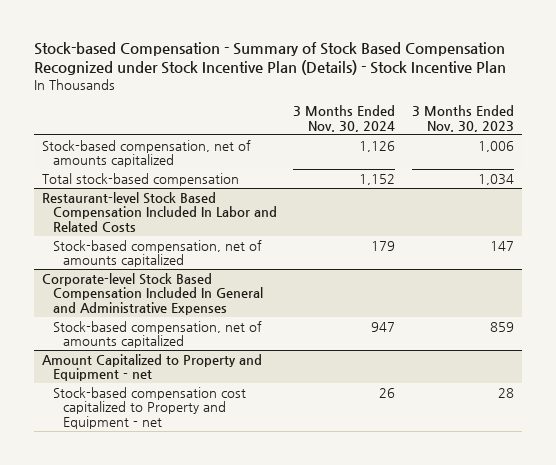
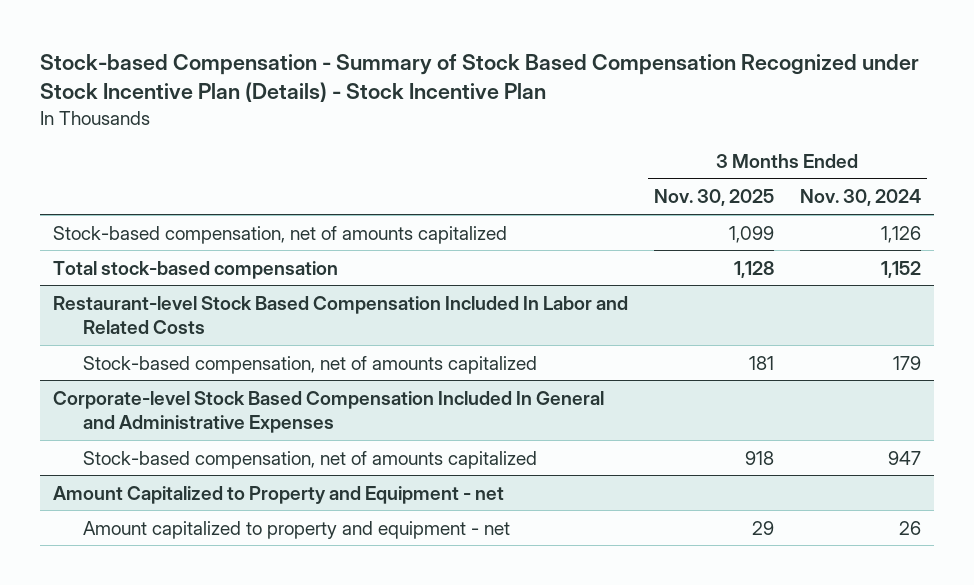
- | 3 Months Ended Nov. 30, 2024 | 3 Months Ended Nov. 30, 2023
+ | 3 Months Ended Nov. 30, 2025 | 3 Months Ended Nov. 30, 2024
@ Amount Capitalized to Property and Equipment - net
- Stock-based compensation cost capitalized to Property and Equipment - net | 26 | 28
+ Amount capitalized to property and equipment - net | 29 | 26

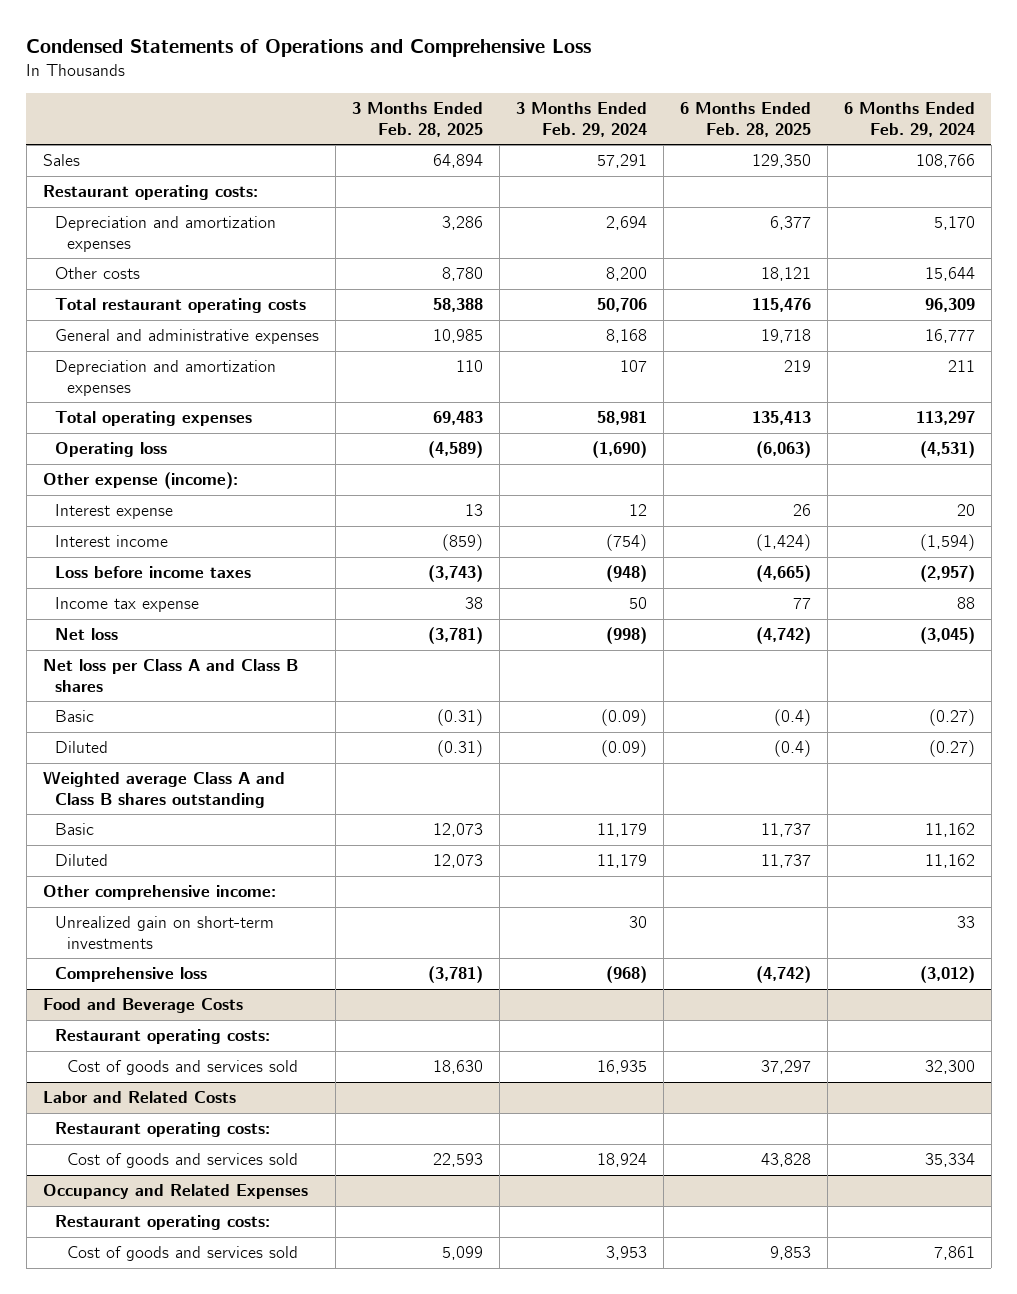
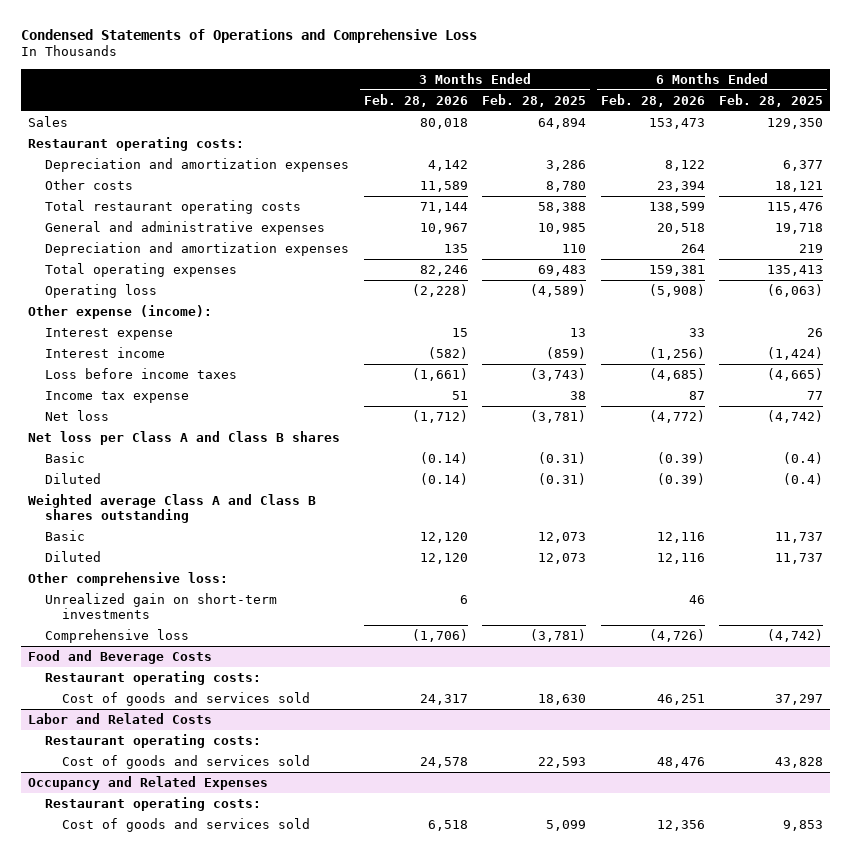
- | 3 Months Ended Feb. 28, 2025 | 3 Months Ended Feb. 29, 2024 | 6 Months Ended Feb. 28, 2025 | 6 Months Ended Feb. 29, 2024
+ | 3 Months Ended Feb. 28, 2026 | 3 Months Ended Feb. 28, 2025 | 6 Months Ended Feb. 28, 2026 | 6 Months Ended Feb. 28, 2025
- Other comprehensive income:
+ Other comprehensive loss:

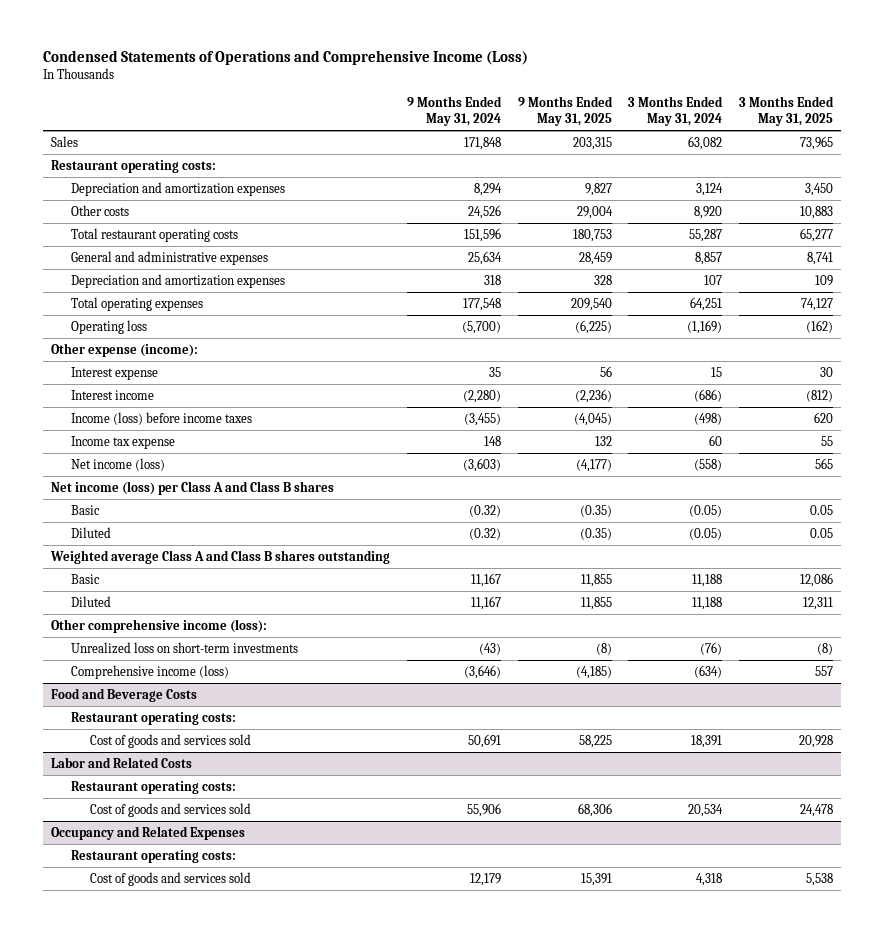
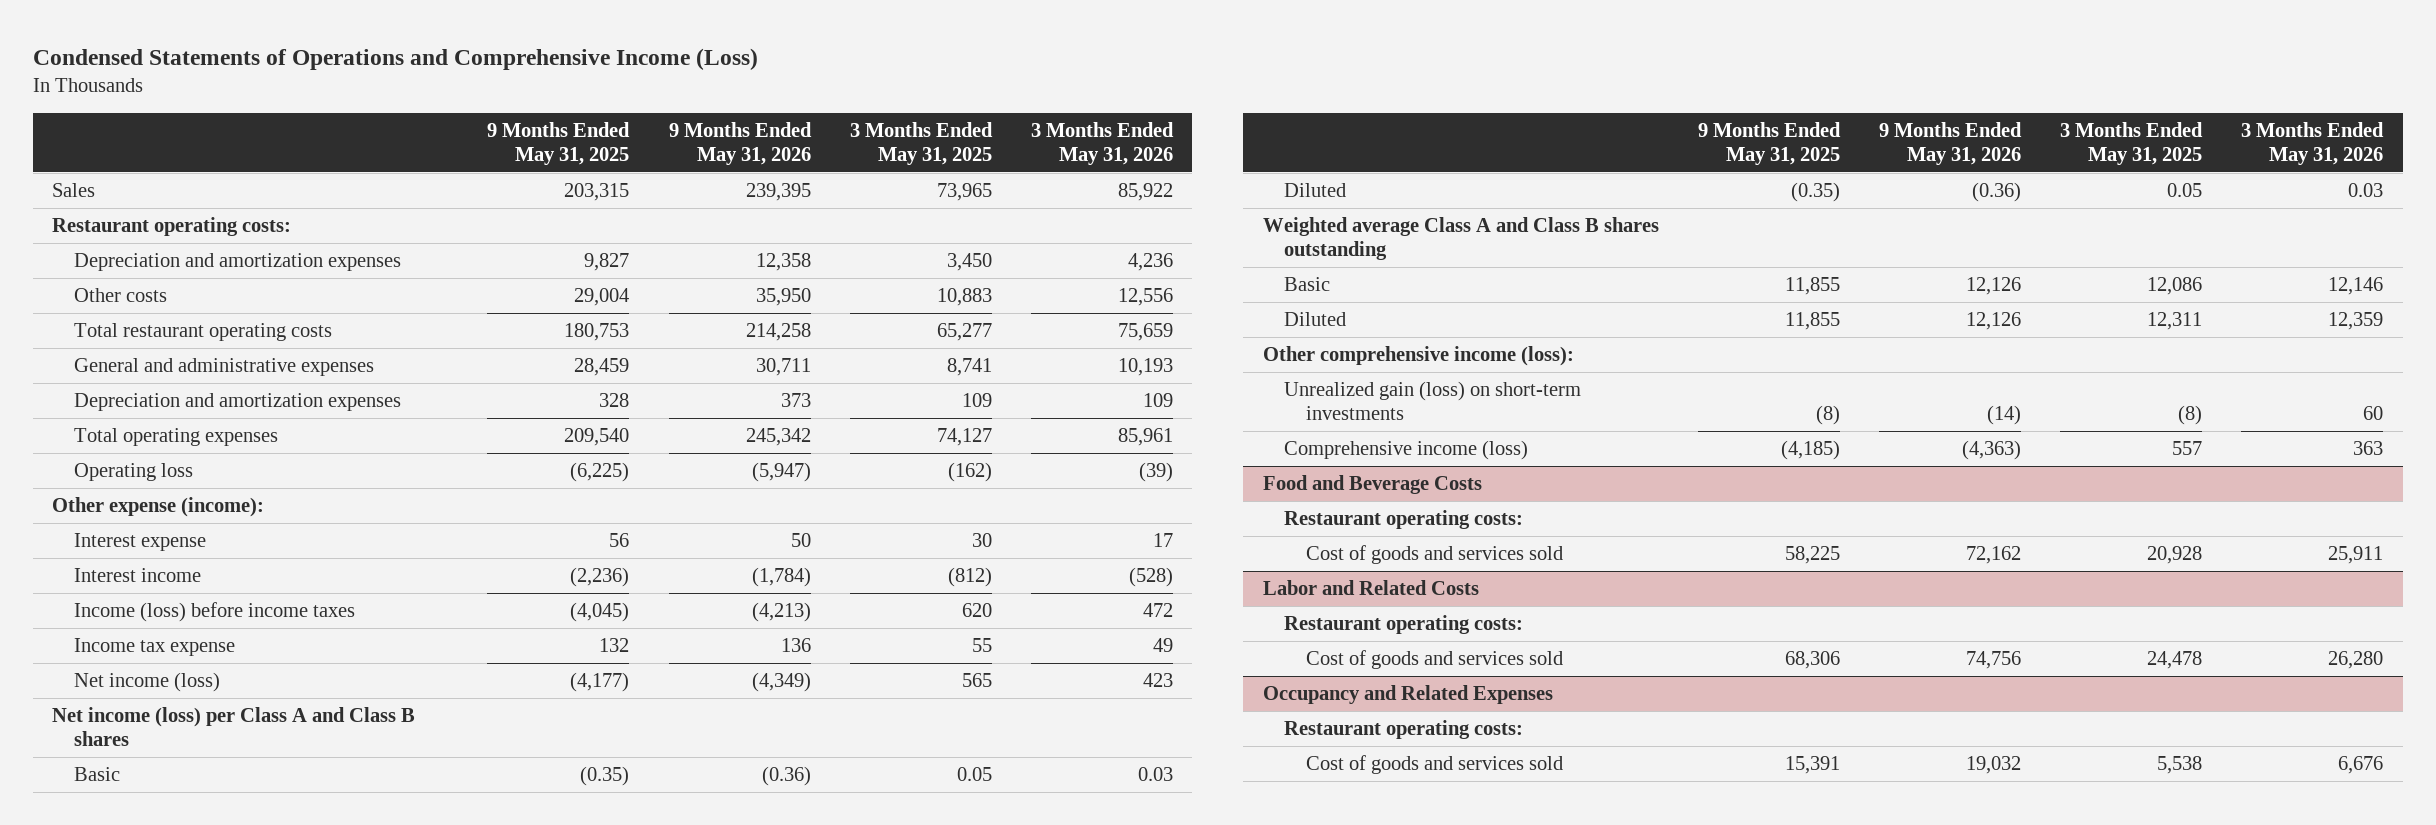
- | 9 Months Ended May 31, 2024 | 9 Months Ended May 31, 2025 | 3 Months Ended May 31, 2024 | 3 Months Ended May 31, 2025
+ | 9 Months Ended May 31, 2025 | 9 Months Ended May 31, 2026 | 3 Months Ended May 31, 2025 | 3 Months Ended May 31, 2026
- Unrealized loss on short-term investments | (43) | (8) | (76) | (8)
+ Unrealized gain (loss) on short-term investments | (8) | (14) | (8) | 60

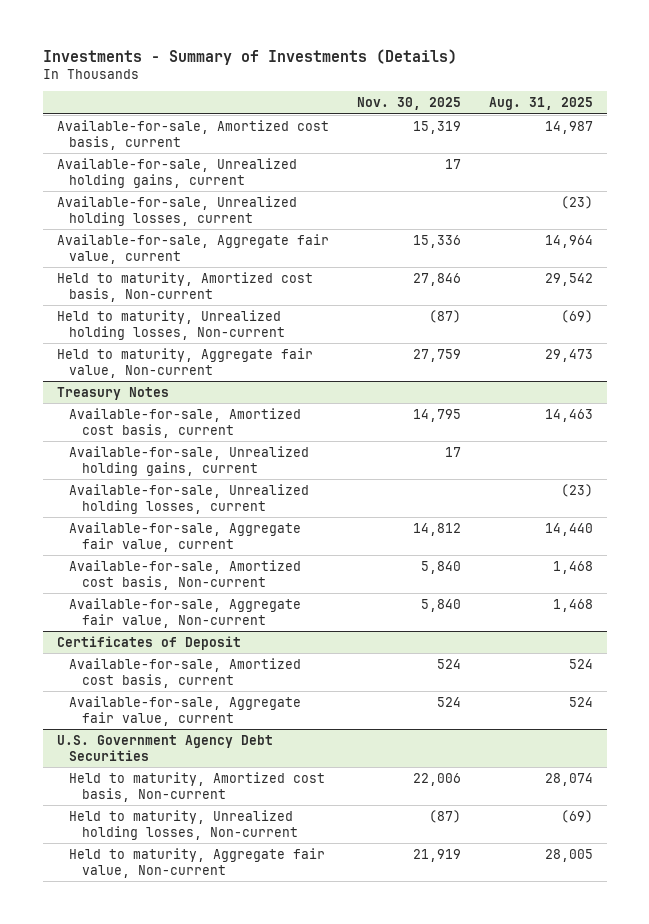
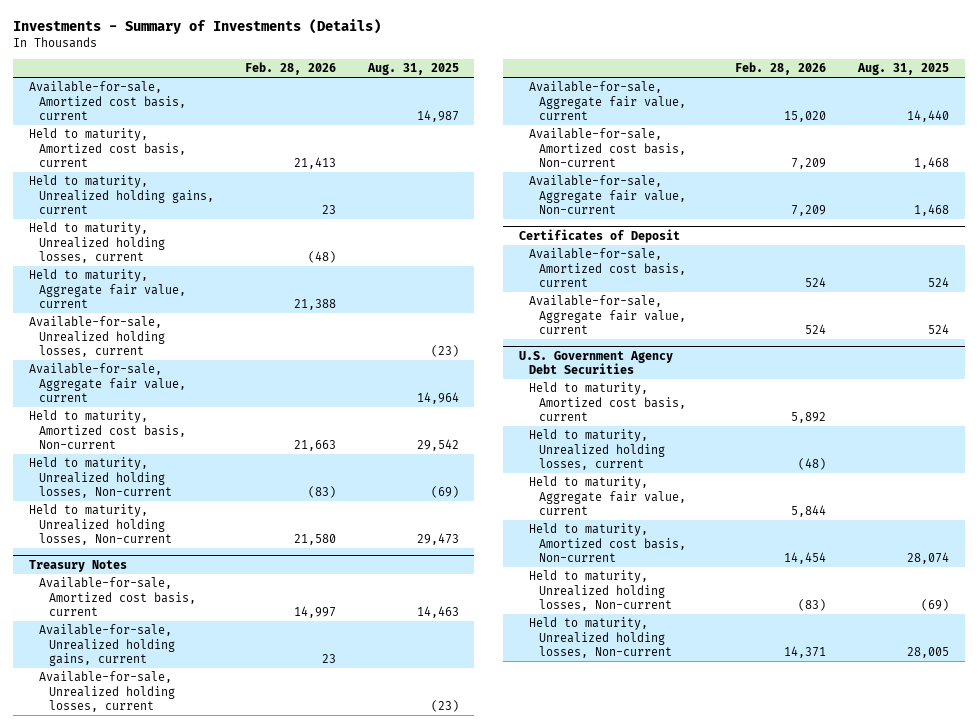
- | Nov. 30, 2025 | Aug. 31, 2025
+ | Feb. 28, 2026 | Aug. 31, 2025
- Available-for-sale, Unrealized holding gains, current | 17 |
+ Held to maturity, Amortized cost basis, current | 21,413 |
+ Held to maturity, Unrealized holding gains, current | 23 |
+ Held to maturity, Unrealized holding losses, current | (48) |
+ Held to maturity, Aggregate fair value, current | 21,388 |
- Held to maturity, Aggregate fair value, Non-current | 27,759 | 29,473
+ Held to maturity, Unrealized holding losses, Non-current | 21,580 | 29,473
@ U.S. Government Agency Debt Securities
+ Held to maturity, Amortized cost basis, current | 5,892 |
+ Held to maturity, Unrealized holding losses, current | (48) |
+ Held to maturity, Aggregate fair value, current | 5,844 |
- Held to maturity, Aggregate fair value, Non-current | 21,919 | 28,005
+ Held to maturity, Unrealized holding losses, Non-current | 14,371 | 28,005

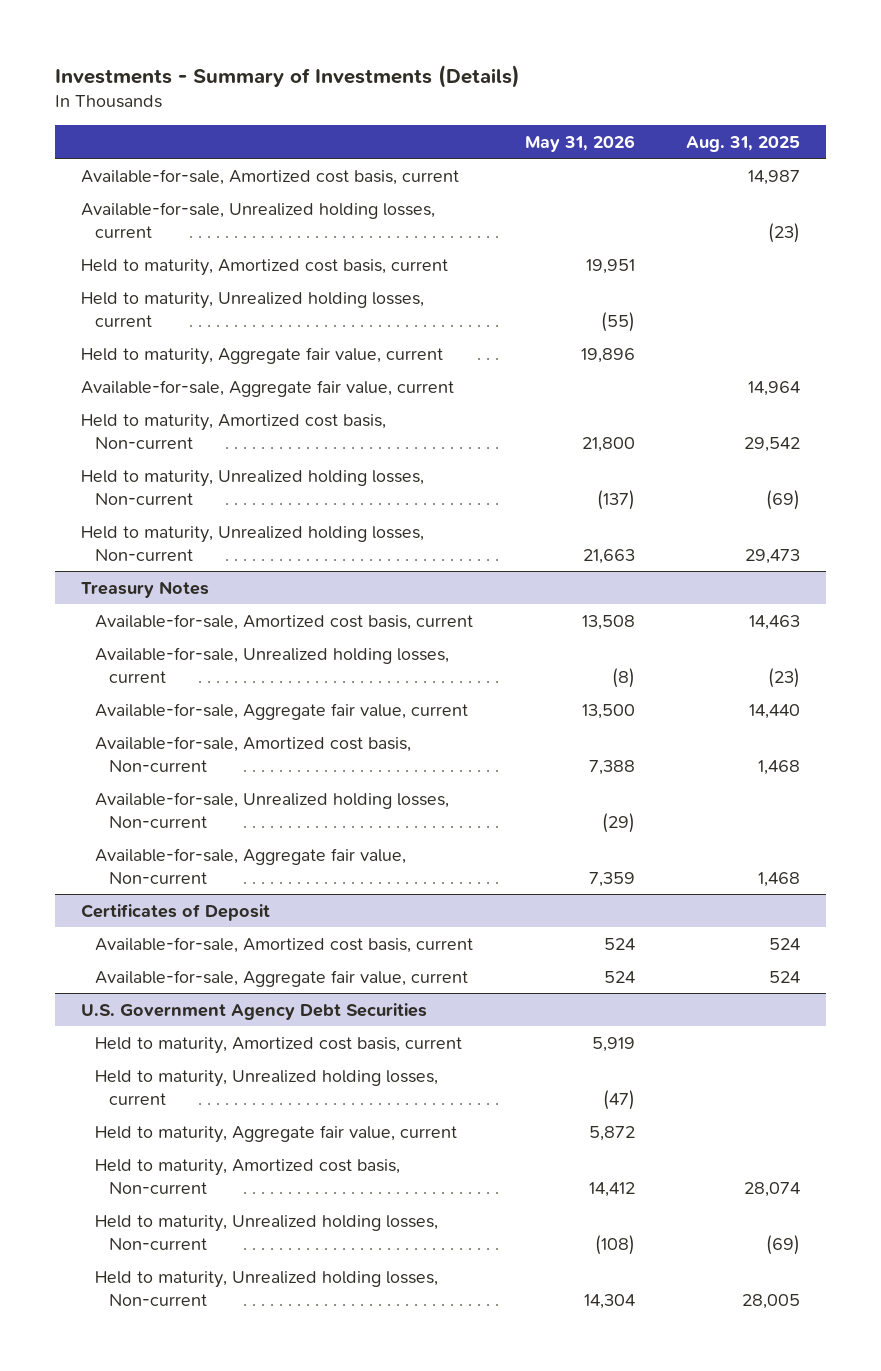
- | Feb. 28, 2026 | Aug. 31, 2025
+ | May 31, 2026 | Aug. 31, 2025
moved up: Available-for-sale, Unrealized holding losses, current | | (23)
- Held to maturity, Unrealized holding gains, current | 23 |
@ Treasury Notes
- Available-for-sale, Unrealized holding gains, current | 23 |
+ Available-for-sale, Unrealized holding losses, Non-current | (29) |

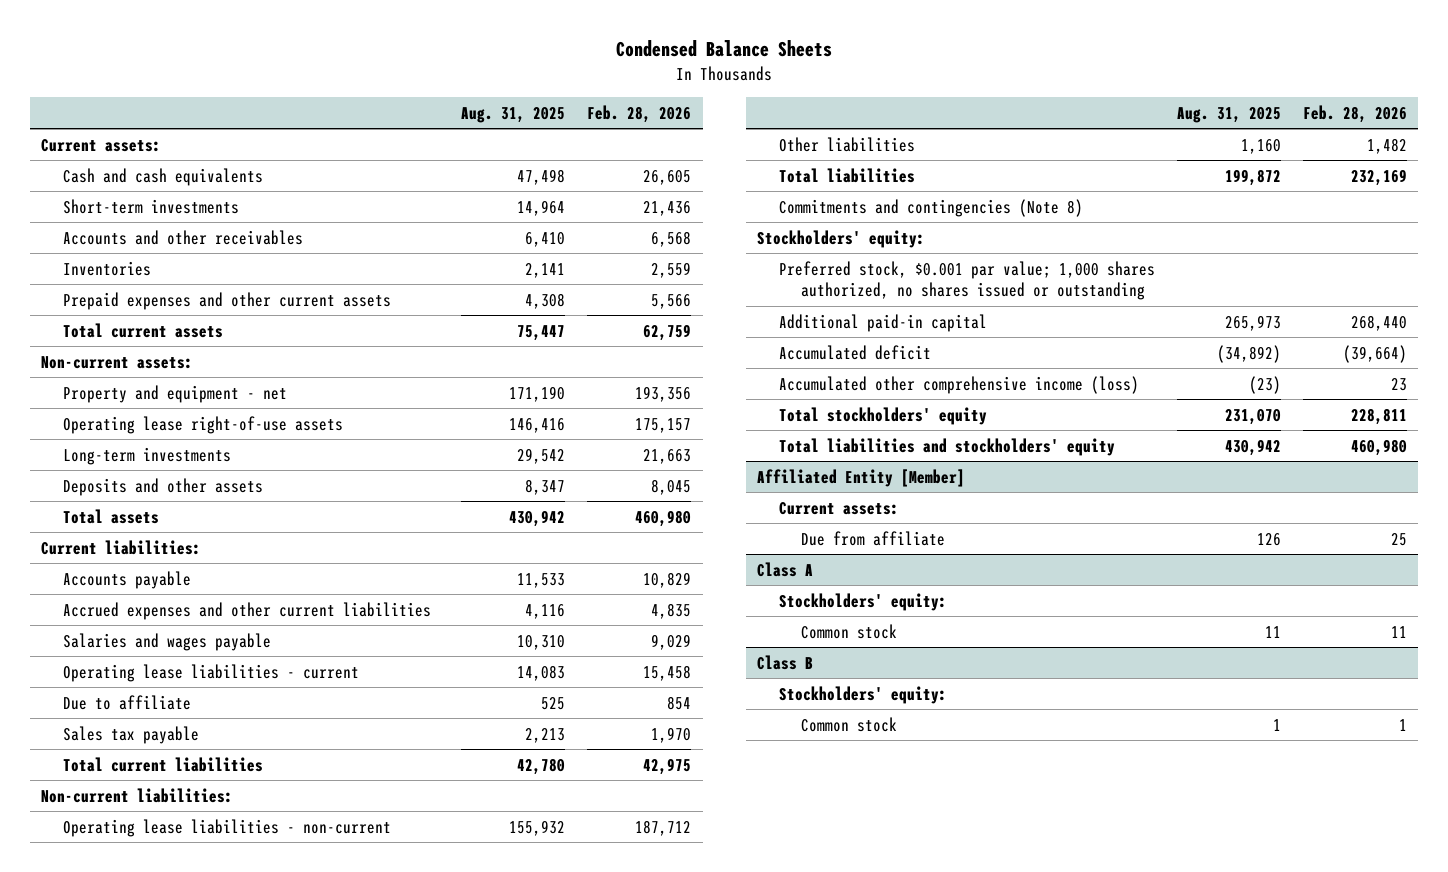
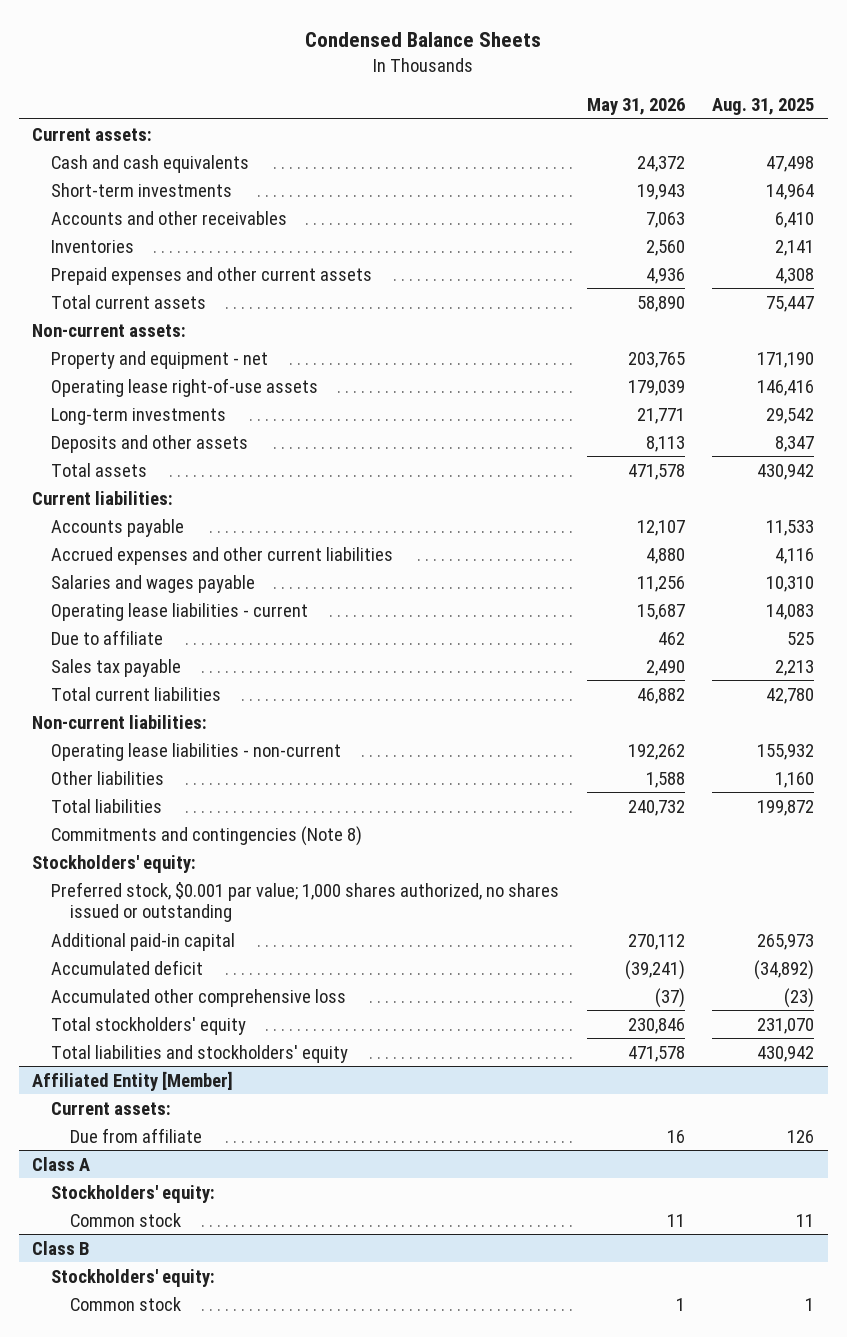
- | Aug. 31, 2025 | Feb. 28, 2026
+ | May 31, 2026 | Aug. 31, 2025
- Accumulated other comprehensive income (loss) | (23) | 23
+ Accumulated other comprehensive loss | (37) | (23)

